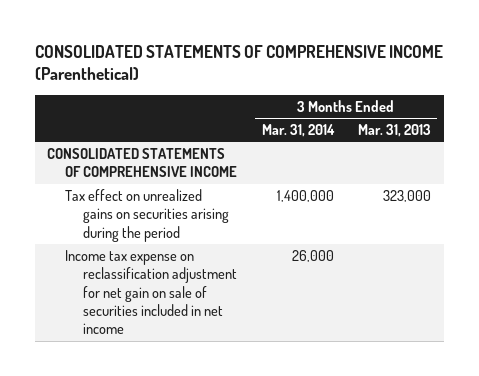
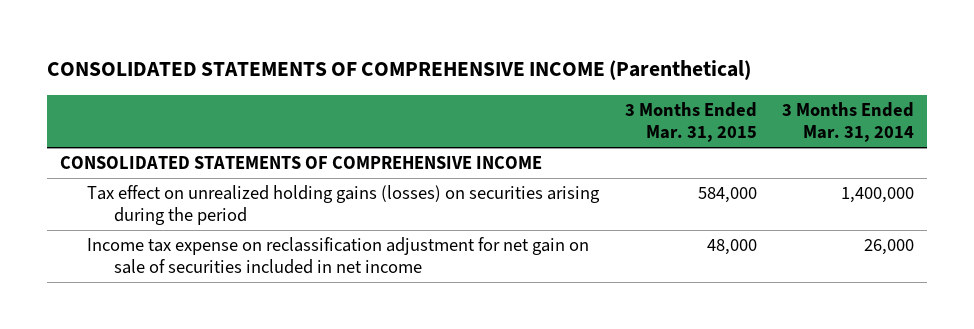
- | 3 Months Ended Mar. 31, 2014 | 3 Months Ended Mar. 31, 2013
+ | 3 Months Ended Mar. 31, 2015 | 3 Months Ended Mar. 31, 2014
- Tax effect on unrealized gains on securities arising during the period | 1,400,000 | 323,000
+ Tax effect on unrealized holding gains (losses) on securities arising during the period | 584,000 | 1,400,000

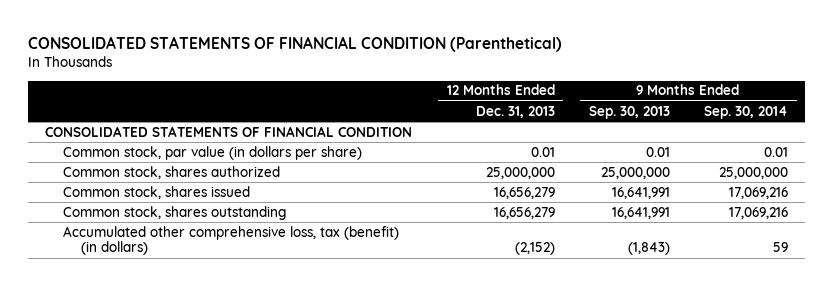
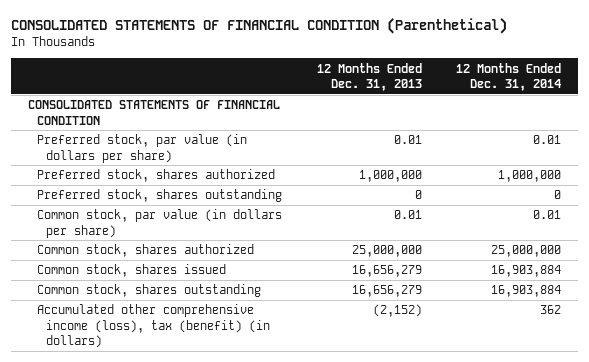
- | 12 Months Ended Dec. 31, 2013 | 9 Months Ended Sep. 30, 2013 | 9 Months Ended Sep. 30, 2014
+ | 12 Months Ended Dec. 31, 2013 | 12 Months Ended Dec. 31, 2014
+ Preferred stock, par value (in dollars per share) | 0.01 | 0.01
+ Preferred stock, shares authorized | 1,000,000 | 1,000,000
+ Preferred stock, shares outstanding | 0 | 0
- Accumulated other comprehensive loss, tax (benefit) (in dollars) | (2,152) | (1,843) | 59
+ Accumulated other comprehensive income (loss), tax (benefit) (in dollars) | (2,152) | 362

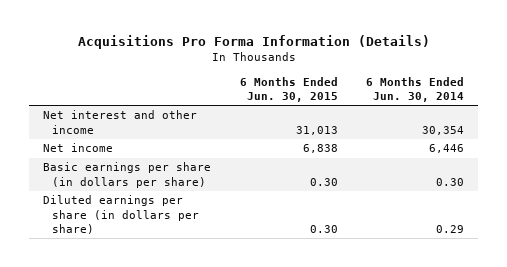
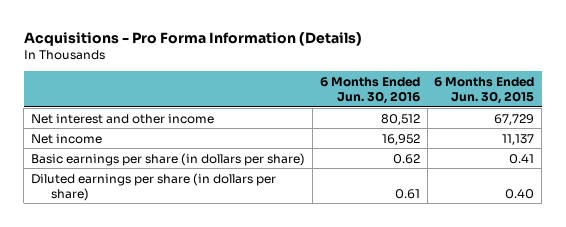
- Acquisitions Pro Forma Information (Details)
+ Acquisitions - Pro Forma Information (Details)
- | 6 Months Ended Jun. 30, 2015 | 6 Months Ended Jun. 30, 2014
+ | 6 Months Ended Jun. 30, 2016 | 6 Months Ended Jun. 30, 2015
- Net interest and other income | 31,013 | 30,354
- Net income | 6,838 | 6,446
- Basic earnings per share (in dollars per share) | 0.30 | 0.30
- Diluted earnings per share (in dollars per share) | 0.30 | 0.29
+ Net interest and other income | 80,512 | 67,729
+ Net income | 16,952 | 11,137
+ Basic earnings per share (in dollars per share) | 0.62 | 0.41
+ Diluted earnings per share (in dollars per share) | 0.61 | 0.40

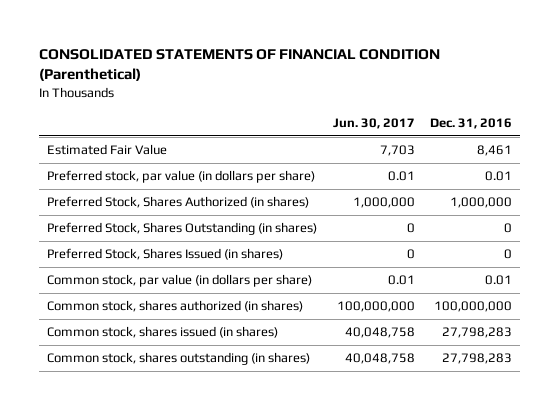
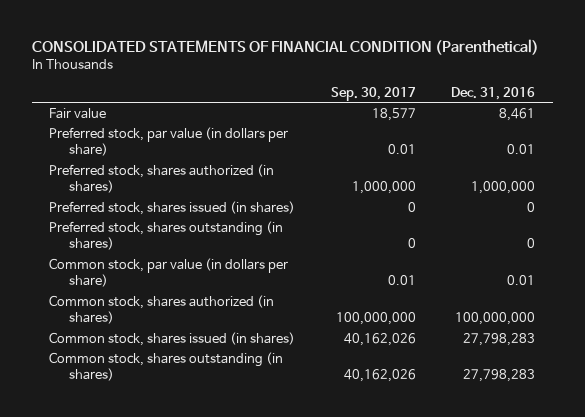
- | Jun. 30, 2017 | Dec. 31, 2016
+ | Sep. 30, 2017 | Dec. 31, 2016
- Estimated Fair Value | 7,703 | 8,461
+ Fair value | 18,577 | 8,461
- Preferred Stock, Shares Authorized (in shares) | 1,000,000 | 1,000,000
- Preferred Stock, Shares Outstanding (in shares) | 0 | 0
- Preferred Stock, Shares Issued (in shares) | 0 | 0
+ Preferred stock, shares authorized (in shares) | 1,000,000 | 1,000,000
+ Preferred stock, shares issued (in shares) | 0 | 0
+ Preferred stock, shares outstanding (in shares) | 0 | 0

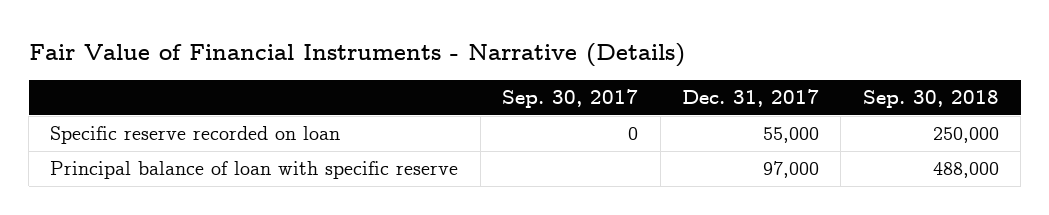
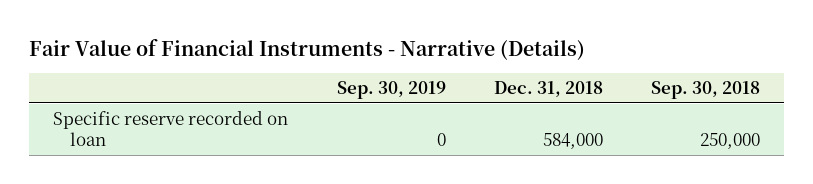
- | Sep. 30, 2017 | Dec. 31, 2017 | Sep. 30, 2018
+ | Sep. 30, 2019 | Dec. 31, 2018 | Sep. 30, 2018
- Principal balance of loan with specific reserve | | 97,000 | 488,000

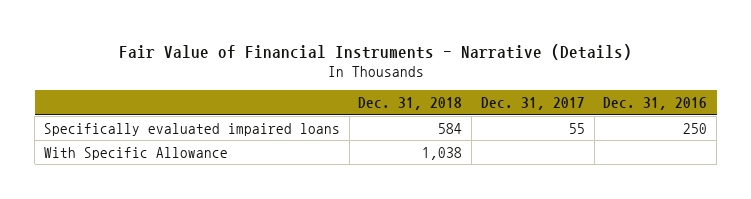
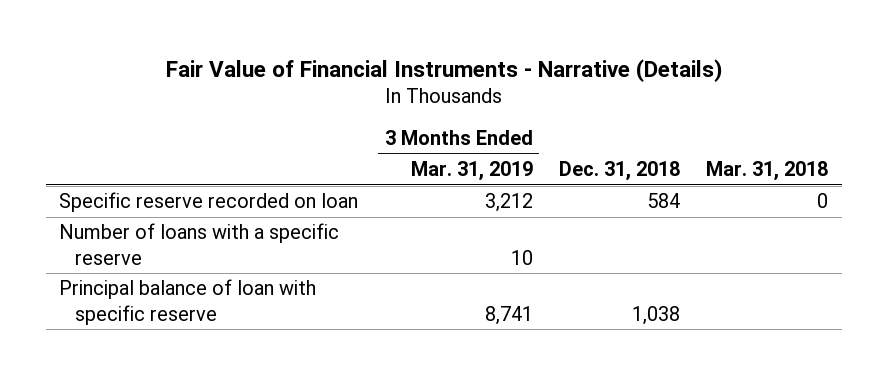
- | Dec. 31, 2018 | Dec. 31, 2017 | Dec. 31, 2016
+ | 3 Months Ended Mar. 31, 2019 | Dec. 31, 2018 | Mar. 31, 2018
- Specifically evaluated impaired loans | 584 | 55 | 250
- With Specific Allowance | 1,038 | |
+ Specific reserve recorded on loan | 3,212 | 584 | 0
+ Number of loans with a specific reserve | 10 | |
+ Principal balance of loan with specific reserve | 8,741 | 1,038 |

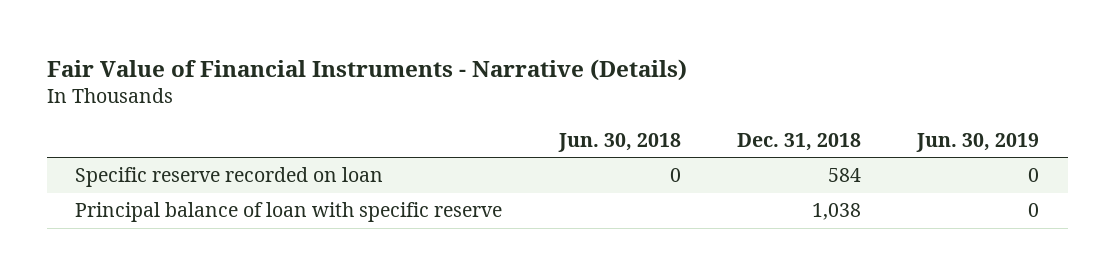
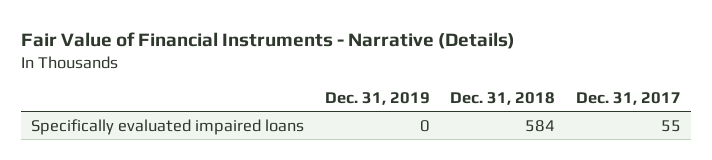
- | Jun. 30, 2018 | Dec. 31, 2018 | Jun. 30, 2019
+ | Dec. 31, 2019 | Dec. 31, 2018 | Dec. 31, 2017
- Specific reserve recorded on loan | 0 | 584 | 0
- Principal balance of loan with specific reserve | | 1,038 | 0
+ Specifically evaluated impaired loans | 0 | 584 | 55

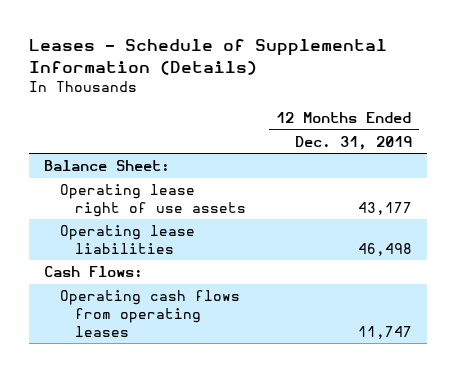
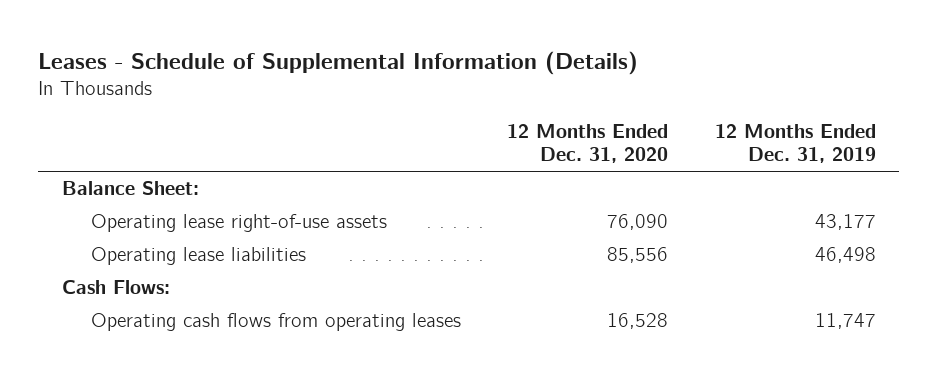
- | 12 Months Ended Dec. 31, 2019
+ | 12 Months Ended Dec. 31, 2020 | 12 Months Ended Dec. 31, 2019
- Operating lease right of use assets | 43,177
+ Operating lease right-of-use assets | 76,090 | 43,177

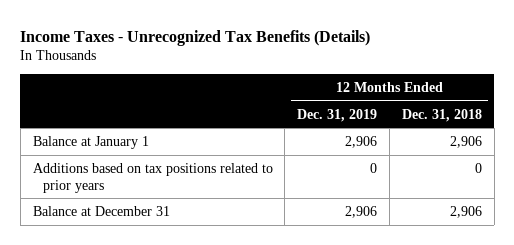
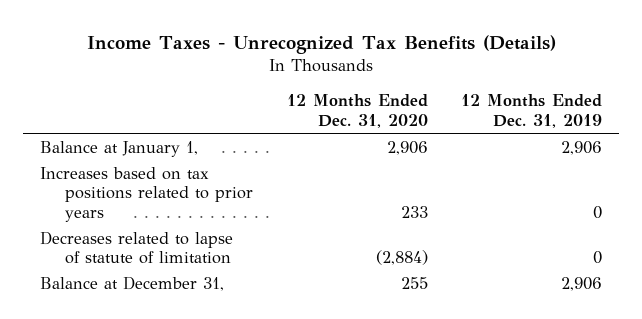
- | 12 Months Ended Dec. 31, 2019 | 12 Months Ended Dec. 31, 2018
+ | 12 Months Ended Dec. 31, 2020 | 12 Months Ended Dec. 31, 2019
- Balance at January 1 | 2,906 | 2,906
- Additions based on tax positions related to prior years | 0 | 0
- Balance at December 31 | 2,906 | 2,906
+ Balance at January 1, | 2,906 | 2,906
+ Increases based on tax positions related to prior years | 233 | 0
+ Decreases related to lapse of statute of limitation | (2,884) | 0
+ Balance at December 31, | 255 | 2,906

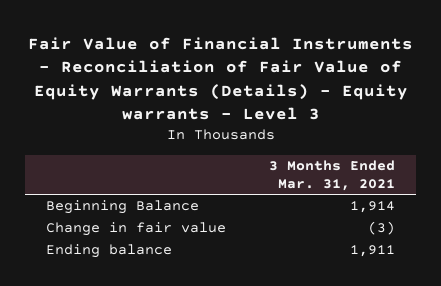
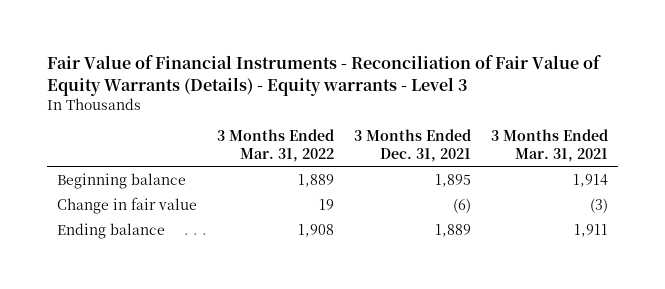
- | 3 Months Ended Mar. 31, 2021
+ | 3 Months Ended Mar. 31, 2022 | 3 Months Ended Dec. 31, 2021 | 3 Months Ended Mar. 31, 2021
- Beginning Balance | 1,914
+ Beginning balance | 1,889 | 1,895 | 1,914

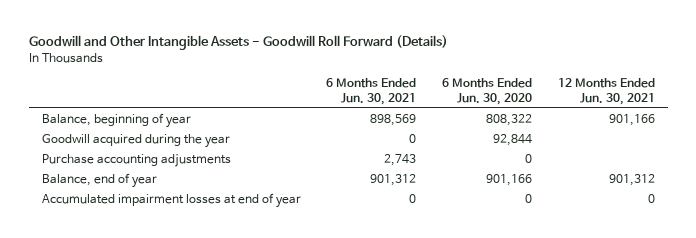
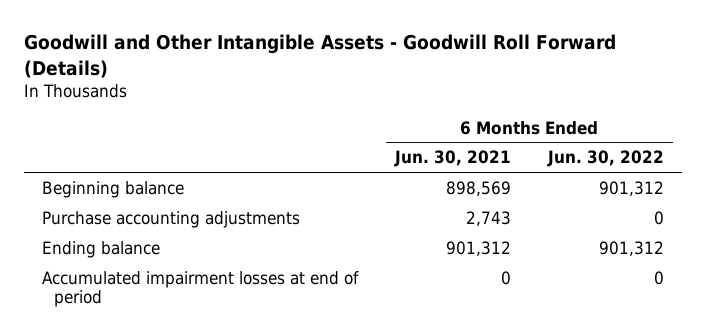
- | 6 Months Ended Jun. 30, 2021 | 6 Months Ended Jun. 30, 2020 | 12 Months Ended Jun. 30, 2021
+ | 6 Months Ended Jun. 30, 2021 | 6 Months Ended Jun. 30, 2022
- Balance, beginning of year | 898,569 | 808,322 | 901,166
- Goodwill acquired during the year | 0 | 92,844 |
+ Beginning balance | 898,569 | 901,312
- Balance, end of year | 901,312 | 901,166 | 901,312
- Accumulated impairment losses at end of year | 0 | 0 | 0
+ Ending balance | 901,312 | 901,312
+ Accumulated impairment losses at end of period | 0 | 0

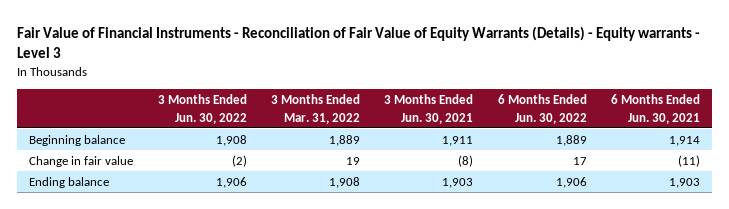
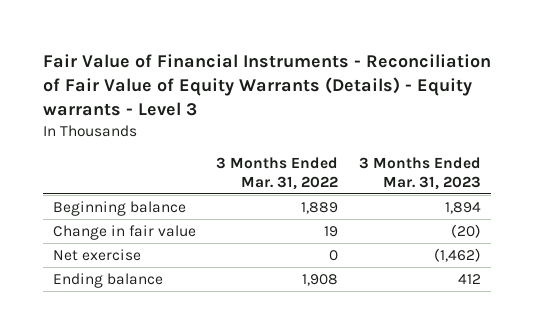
- | 3 Months Ended Jun. 30, 2022 | 3 Months Ended Mar. 31, 2022 | 3 Months Ended Jun. 30, 2021 | 6 Months Ended Jun. 30, 2022 | 6 Months Ended Jun. 30, 2021
+ | 3 Months Ended Mar. 31, 2022 | 3 Months Ended Mar. 31, 2023
+ Net exercise | 0 | (1,462)

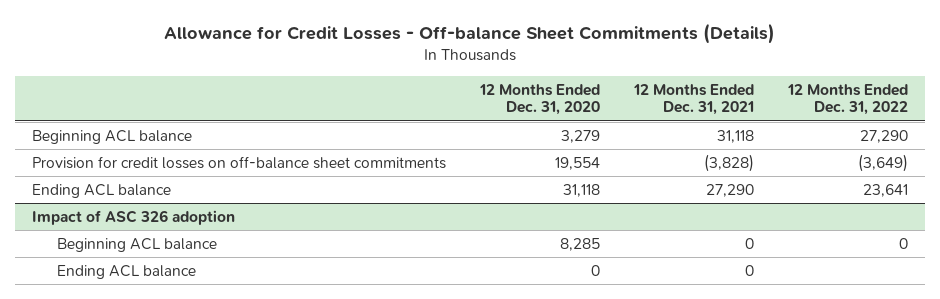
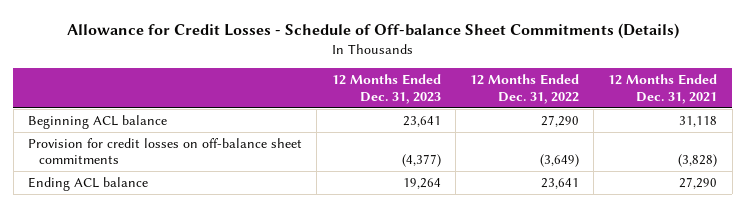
- Allowance for Credit Losses - Off-balance Sheet Commitments (Details)
+ Allowance for Credit Losses - Schedule of Off-balance Sheet Commitments (Details)
- | 12 Months Ended Dec. 31, 2020 | 12 Months Ended Dec. 31, 2021 | 12 Months Ended Dec. 31, 2022
+ | 12 Months Ended Dec. 31, 2023 | 12 Months Ended Dec. 31, 2022 | 12 Months Ended Dec. 31, 2021
- Impact of ASC 326 adoption
- Beginning ACL balance | 8,285 | 0 | 0
- Ending ACL balance | 0 | 0 |

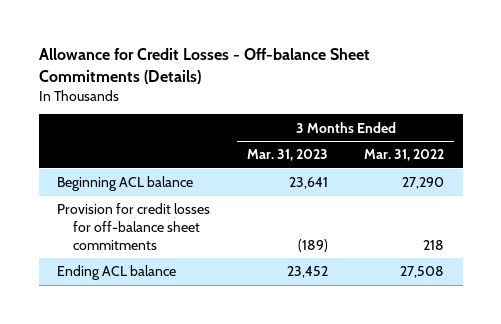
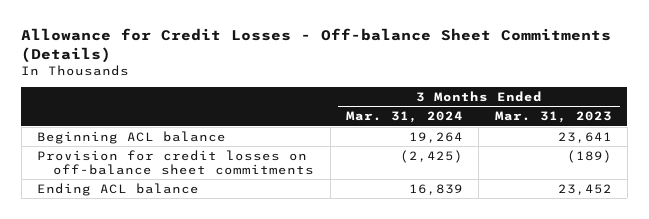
- | 3 Months Ended Mar. 31, 2023 | 3 Months Ended Mar. 31, 2022
+ | 3 Months Ended Mar. 31, 2024 | 3 Months Ended Mar. 31, 2023
- Provision for credit losses for off-balance sheet commitments | (189) | 218
+ Provision for credit losses on off-balance sheet commitments | (2,425) | (189)

